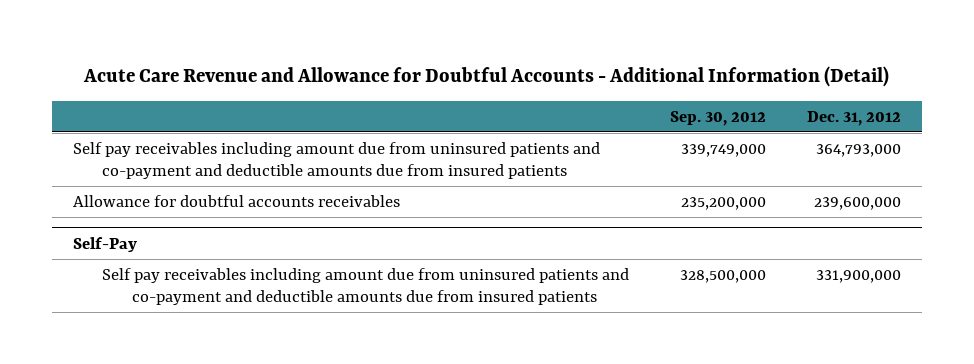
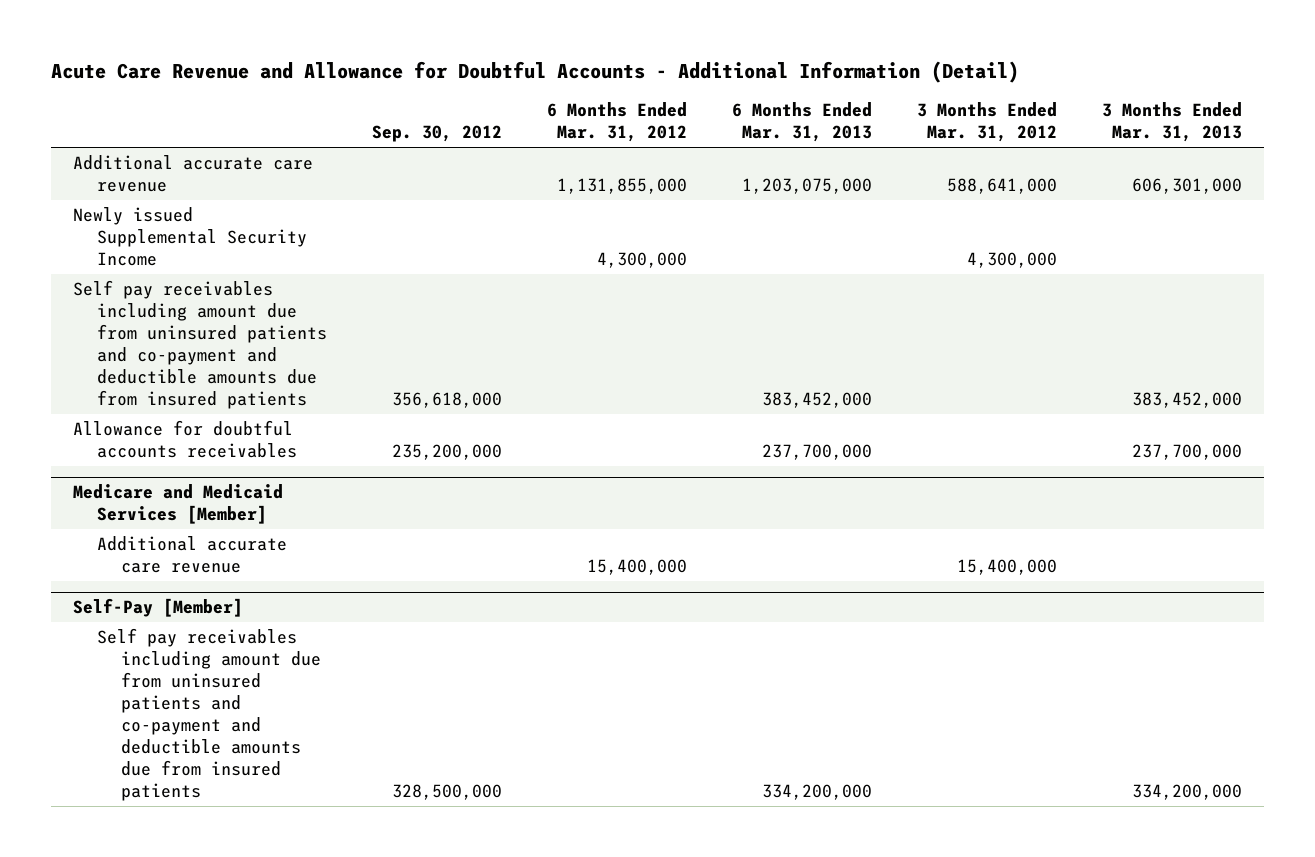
- | Sep. 30, 2012 | Dec. 31, 2012
+ | Sep. 30, 2012 | 6 Months Ended Mar. 31, 2012 | 6 Months Ended Mar. 31, 2013 | 3 Months Ended Mar. 31, 2012 | 3 Months Ended Mar. 31, 2013
- Self pay receivables including amount due from uninsured patients and co-payment and deductible amounts due from insured patients | 339,749,000 | 364,793,000
+ Additional accurate care revenue | | 1,131,855,000 | 1,203,075,000 | 588,641,000 | 606,301,000
+ Newly issued Supplemental Security Income | | 4,300,000 | | 4,300,000 |
+ Self pay receivables including amount due from uninsured patients and co-payment and deductible amounts due from insured patients | 356,618,000 | | 383,452,000 | | 383,452,000
- Self-Pay
+ Medicare and Medicaid Services [Member]
+ Additional accurate care revenue | | 15,400,000 | | 15,400,000 |
+ Self-Pay [Member]

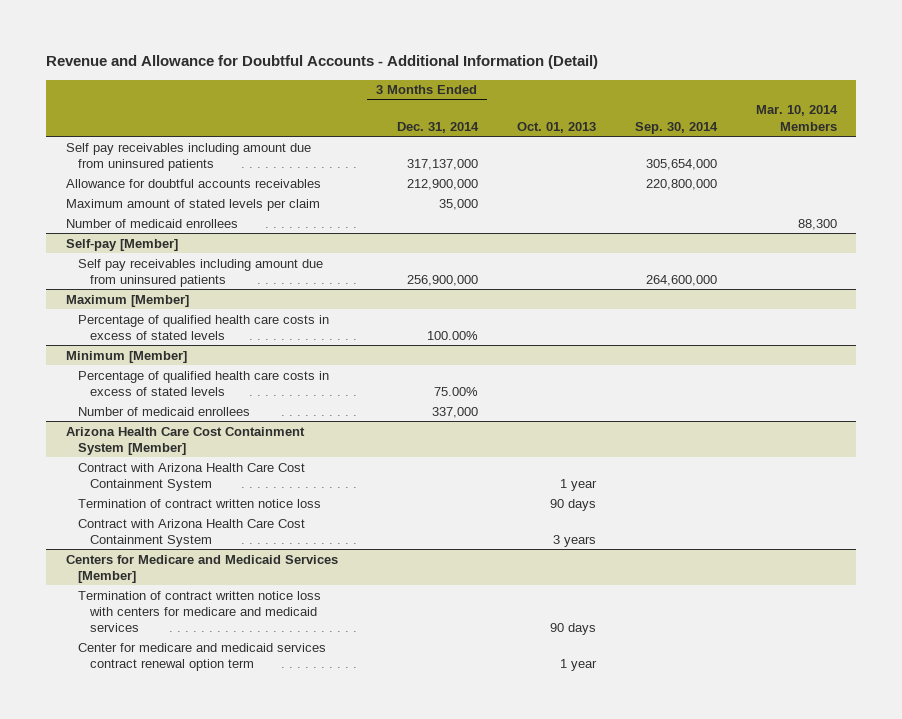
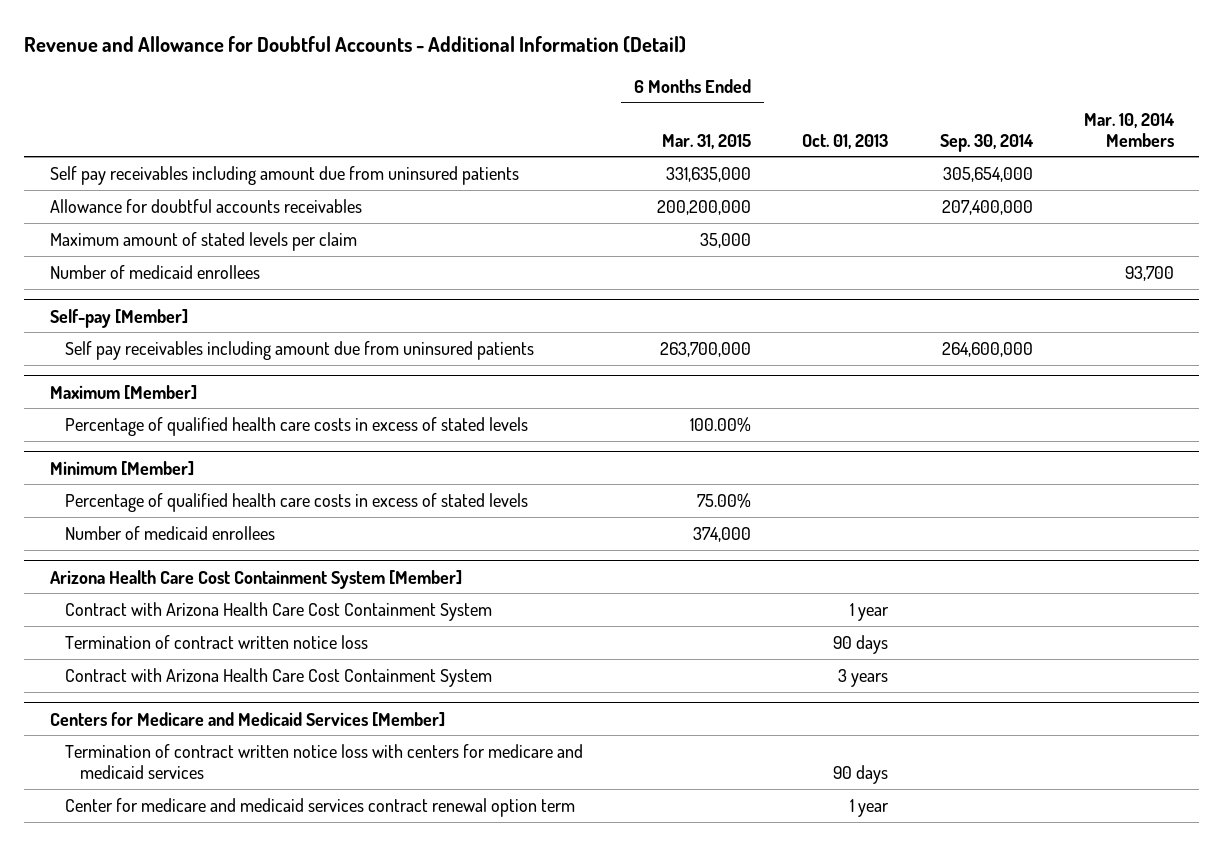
- | 3 Months Ended Dec. 31, 2014 | Oct. 01, 2013 | Sep. 30, 2014 | Mar. 10, 2014 Members
+ | 6 Months Ended Mar. 31, 2015 | Oct. 01, 2013 | Sep. 30, 2014 | Mar. 10, 2014 Members
- Allowance for doubtful accounts receivables | 212,900,000 | | 220,800,000 |
+ Allowance for doubtful accounts receivables | 200,200,000 | | 207,400,000 |
- Number of medicaid enrollees | | | | 88,300
+ Number of medicaid enrollees | | | | 93,700

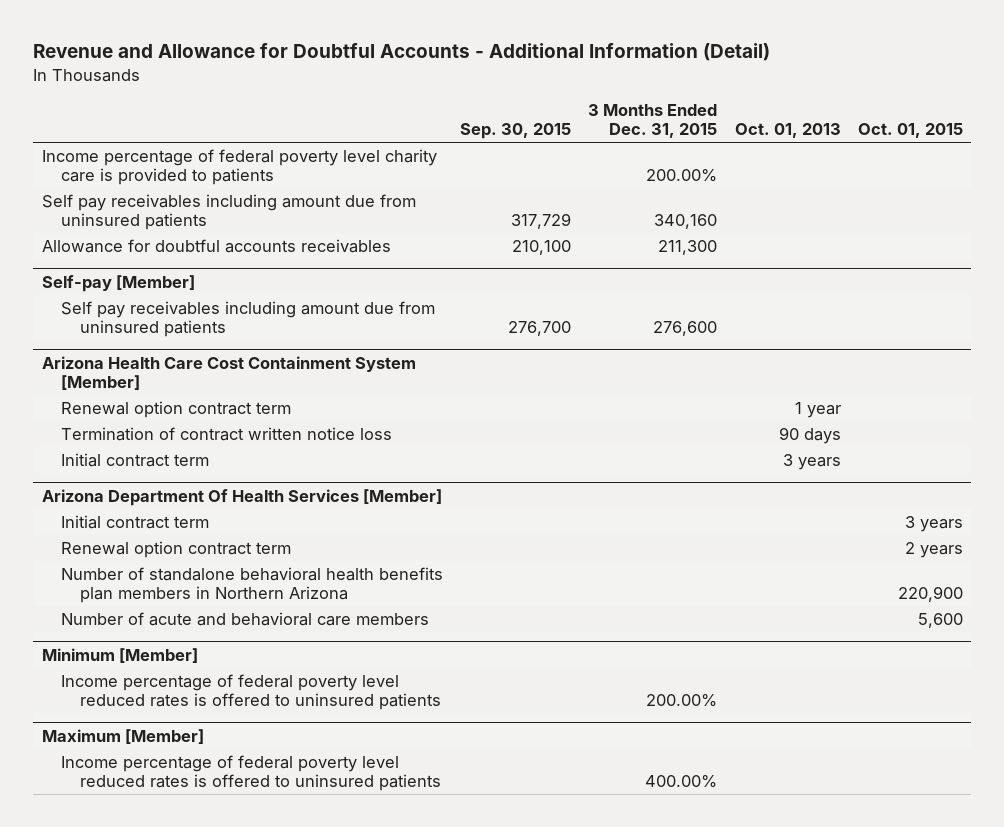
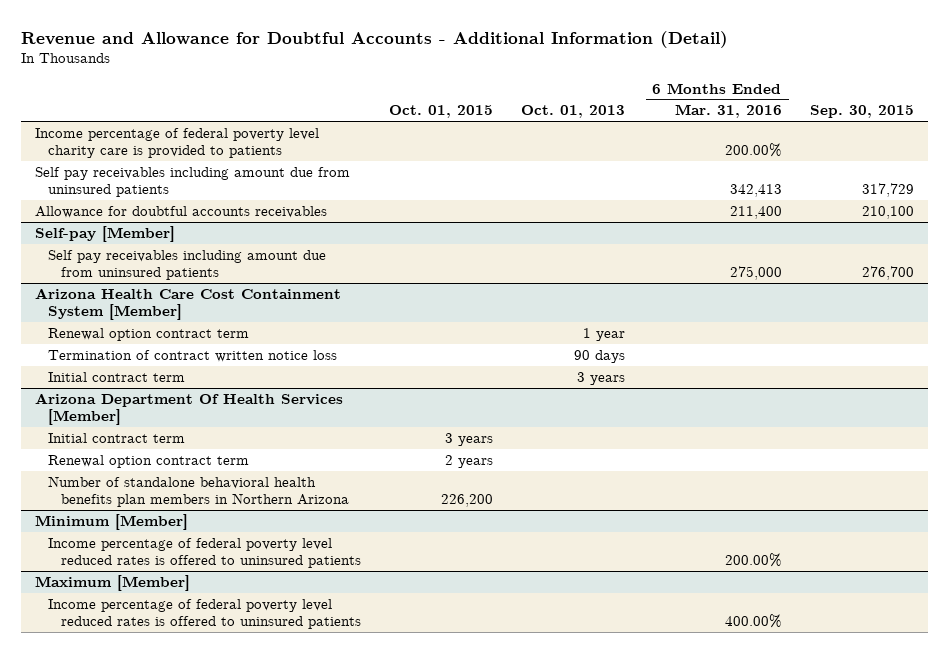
- | Sep. 30, 2015 | 3 Months Ended Dec. 31, 2015 | Oct. 01, 2013 | Oct. 01, 2015
+ | Oct. 01, 2015 | Oct. 01, 2013 | 6 Months Ended Mar. 31, 2016 | Sep. 30, 2015
@ Arizona Department Of Health Services [Member]
- Number of standalone behavioral health benefits plan members in Northern Arizona | | | | 220,900
- Number of acute and behavioral care members | | | | 5,600
+ Number of standalone behavioral health benefits plan members in Northern Arizona | 226,200 | | |

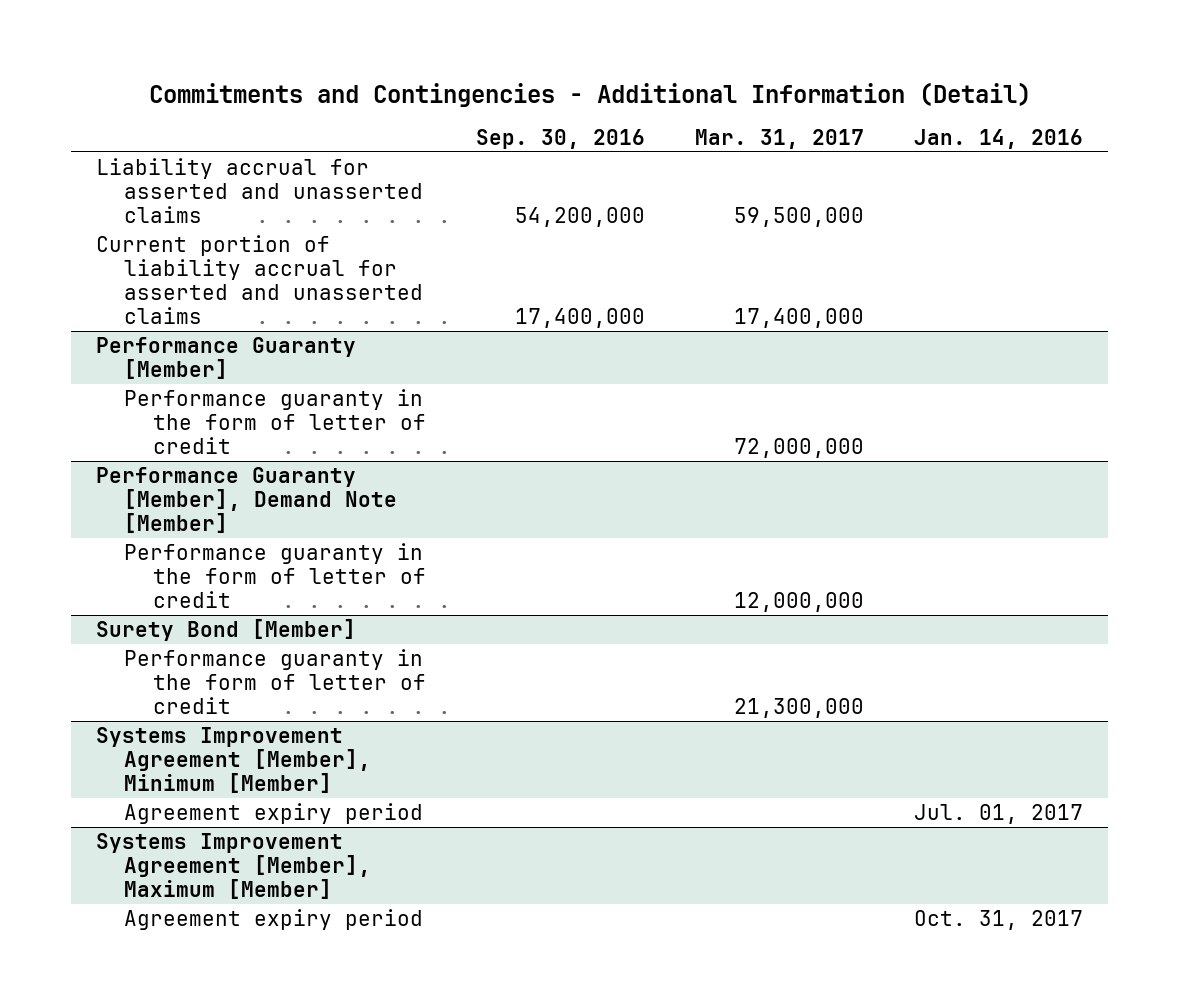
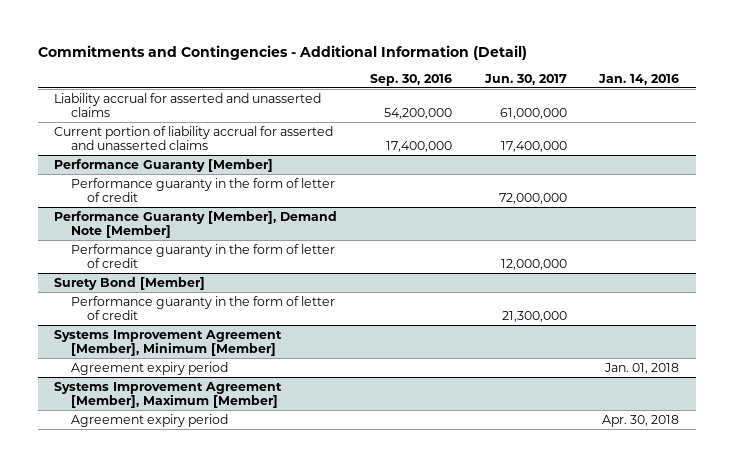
- | Sep. 30, 2016 | Mar. 31, 2017 | Jan. 14, 2016
+ | Sep. 30, 2016 | Jun. 30, 2017 | Jan. 14, 2016
@ Systems Improvement Agreement [Member], Minimum [Member]
- Agreement expiry period | | | Jul. 01, 2017
+ Agreement expiry period | | | Jan. 01, 2018
@ Systems Improvement Agreement [Member], Maximum [Member]
- Agreement expiry period | | | Oct. 31, 2017
+ Agreement expiry period | | | Apr. 30, 2018

